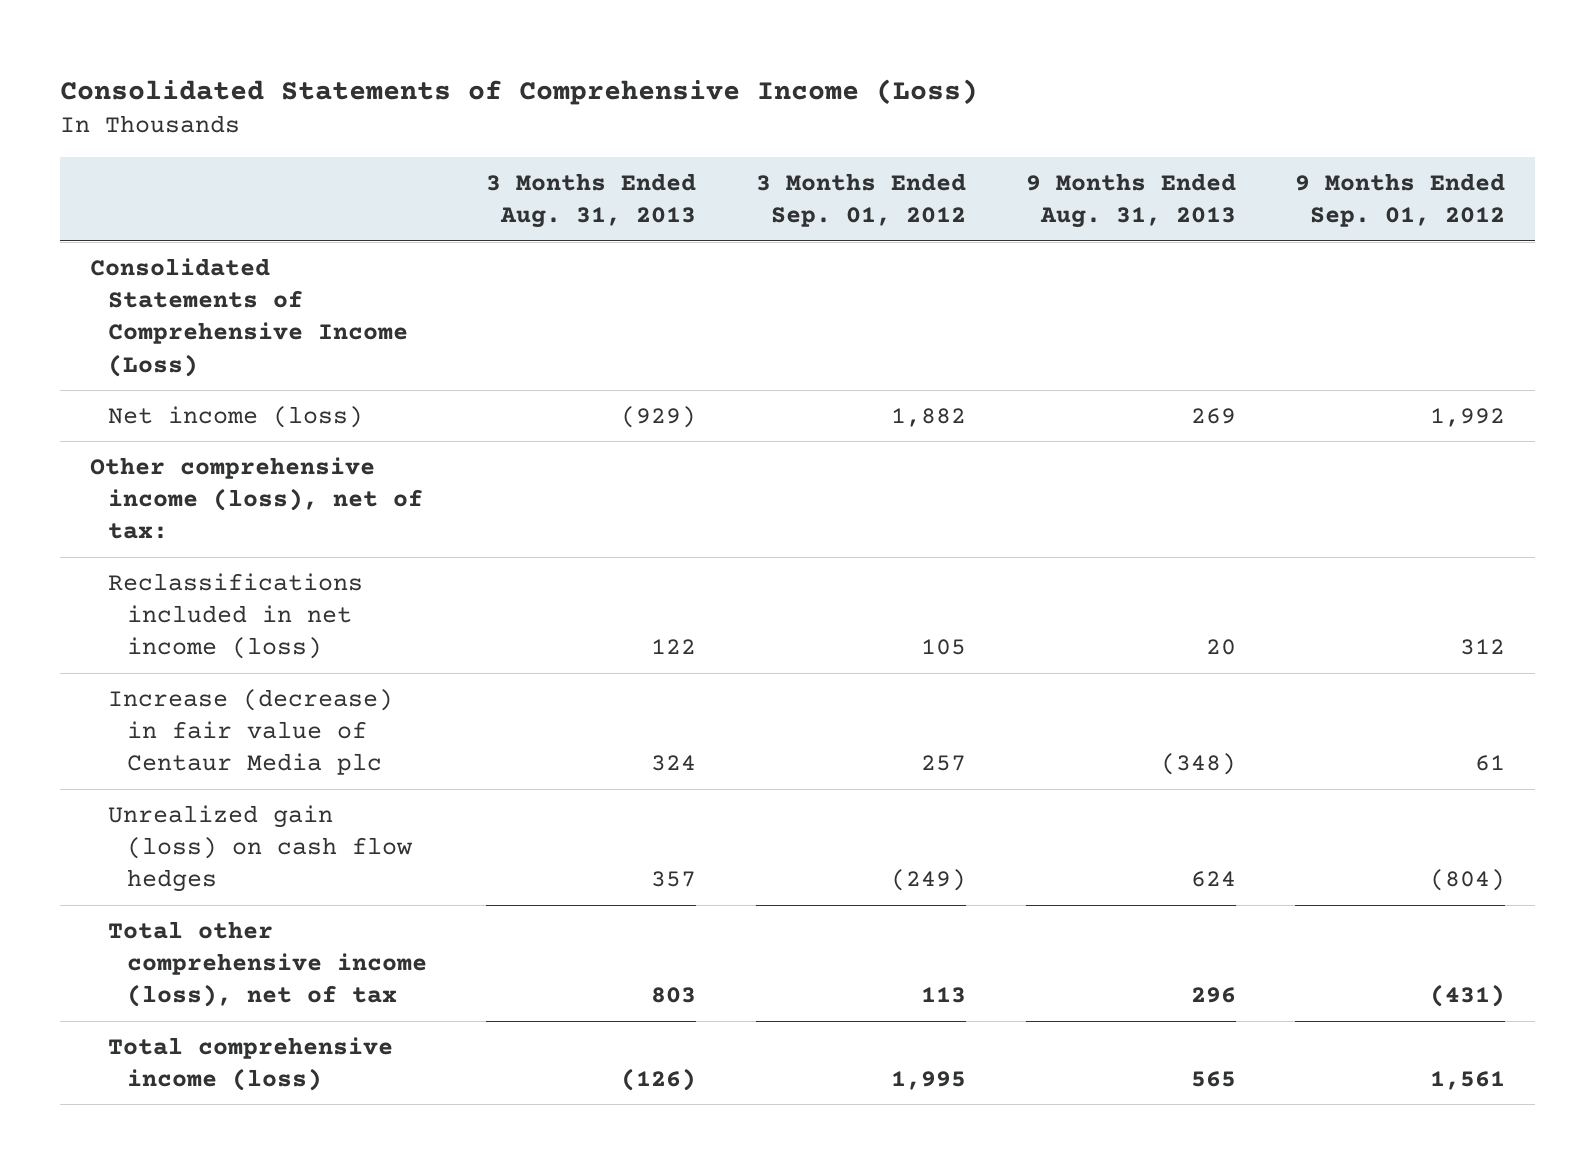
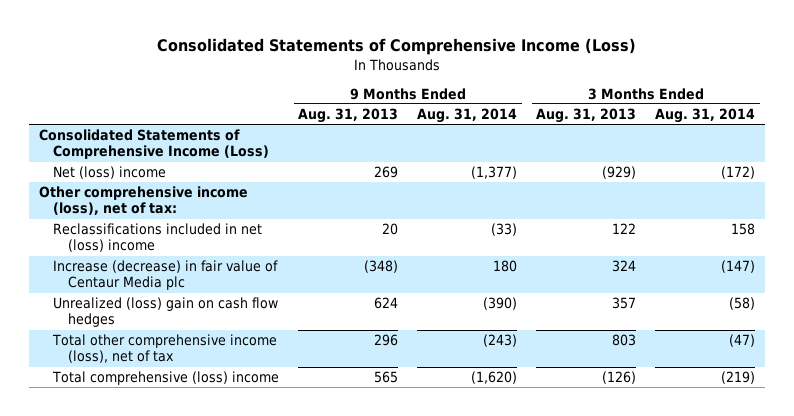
- | 3 Months Ended Aug. 31, 2013 | 3 Months Ended Sep. 01, 2012 | 9 Months Ended Aug. 31, 2013 | 9 Months Ended Sep. 01, 2012
+ | 9 Months Ended Aug. 31, 2013 | 9 Months Ended Aug. 31, 2014 | 3 Months Ended Aug. 31, 2013 | 3 Months Ended Aug. 31, 2014
- Net income (loss) | (929) | 1,882 | 269 | 1,992
+ Net (loss) income | 269 | (1,377) | (929) | (172)
- Reclassifications included in net income (loss) | 122 | 105 | 20 | 312
+ Reclassifications included in net (loss) income | 20 | (33) | 122 | 158
- Unrealized gain (loss) on cash flow hedges | 357 | (249) | 624 | (804)
+ Unrealized (loss) gain on cash flow hedges | 624 | (390) | 357 | (58)
- Total comprehensive income (loss) | (126) | 1,995 | 565 | 1,561
+ Total comprehensive (loss) income | 565 | (1,620) | (126) | (219)

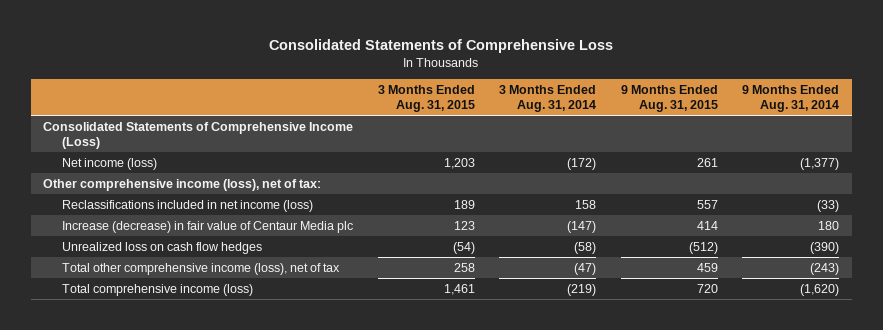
- Consolidated Statements of Comprehensive Income (Loss)
+ Consolidated Statements of Comprehensive Loss
- | 9 Months Ended Aug. 31, 2013 | 9 Months Ended Aug. 31, 2014 | 3 Months Ended Aug. 31, 2013 | 3 Months Ended Aug. 31, 2014
+ | 3 Months Ended Aug. 31, 2015 | 3 Months Ended Aug. 31, 2014 | 9 Months Ended Aug. 31, 2015 | 9 Months Ended Aug. 31, 2014
- Net (loss) income | 269 | (1,377) | (929) | (172)
+ Net income (loss) | 1,203 | (172) | 261 | (1,377)
- Reclassifications included in net (loss) income | 20 | (33) | 122 | 158
+ Reclassifications included in net income (loss) | 189 | 158 | 557 | (33)
- Unrealized (loss) gain on cash flow hedges | 624 | (390) | 357 | (58)
+ Unrealized loss on cash flow hedges | (54) | (58) | (512) | (390)
- Total comprehensive (loss) income | 565 | (1,620) | (126) | (219)
+ Total comprehensive income (loss) | 1,461 | (219) | 720 | (1,620)

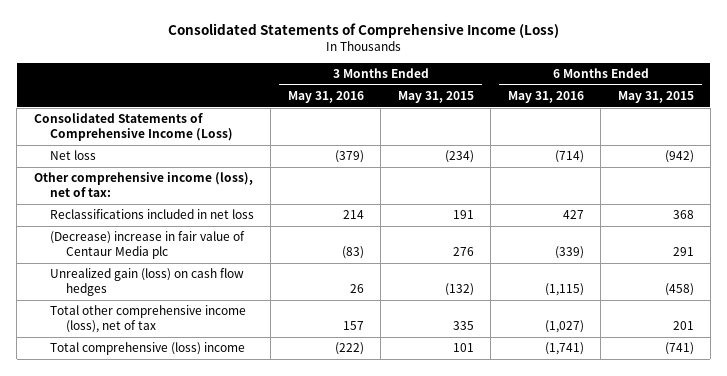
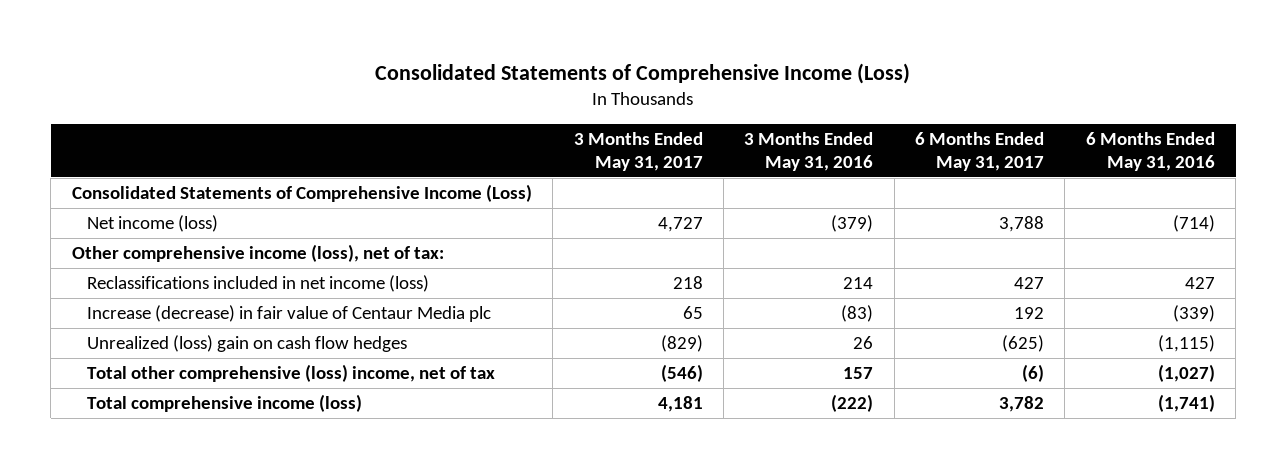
- | 3 Months Ended May 31, 2016 | 3 Months Ended May 31, 2015 | 6 Months Ended May 31, 2016 | 6 Months Ended May 31, 2015
+ | 3 Months Ended May 31, 2017 | 3 Months Ended May 31, 2016 | 6 Months Ended May 31, 2017 | 6 Months Ended May 31, 2016
- Net loss | (379) | (234) | (714) | (942)
+ Net income (loss) | 4,727 | (379) | 3,788 | (714)
- Reclassifications included in net loss | 214 | 191 | 427 | 368
- (Decrease) increase in fair value of Centaur Media plc | (83) | 276 | (339) | 291
- Unrealized gain (loss) on cash flow hedges | 26 | (132) | (1,115) | (458)
- Total other comprehensive income (loss), net of tax | 157 | 335 | (1,027) | 201
- Total comprehensive (loss) income | (222) | 101 | (1,741) | (741)
+ Reclassifications included in net income (loss) | 218 | 214 | 427 | 427
+ Increase (decrease) in fair value of Centaur Media plc | 65 | (83) | 192 | (339)
+ Unrealized (loss) gain on cash flow hedges | (829) | 26 | (625) | (1,115)
+ Total other comprehensive (loss) income, net of tax | (546) | 157 | (6) | (1,027)
+ Total comprehensive income (loss) | 4,181 | (222) | 3,782 | (1,741)

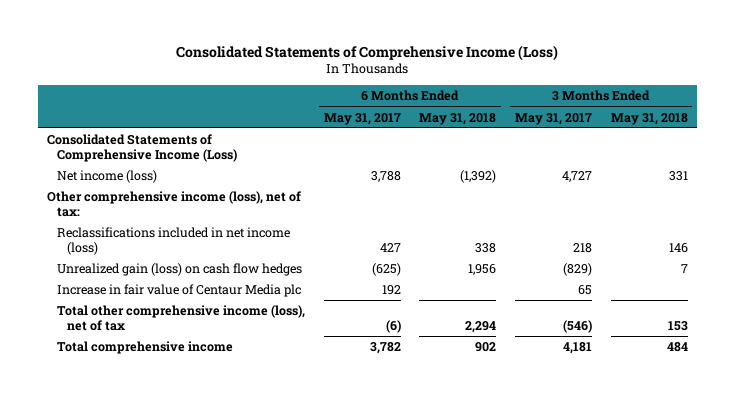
- | 3 Months Ended May 31, 2017 | 3 Months Ended May 31, 2016 | 6 Months Ended May 31, 2017 | 6 Months Ended May 31, 2016
+ | 6 Months Ended May 31, 2017 | 6 Months Ended May 31, 2018 | 3 Months Ended May 31, 2017 | 3 Months Ended May 31, 2018
- Increase (decrease) in fair value of Centaur Media plc | 65 | (83) | 192 | (339)
- Unrealized (loss) gain on cash flow hedges | (829) | 26 | (625) | (1,115)
- Total other comprehensive (loss) income, net of tax | (546) | 157 | (6) | (1,027)
- Total comprehensive income (loss) | 4,181 | (222) | 3,782 | (1,741)
+ Unrealized gain (loss) on cash flow hedges | (625) | 1,956 | (829) | 7
+ Increase in fair value of Centaur Media plc | 192 | | 65 |
+ Total other comprehensive income (loss), net of tax | (6) | 2,294 | (546) | 153
+ Total comprehensive income | 3,782 | 902 | 4,181 | 484

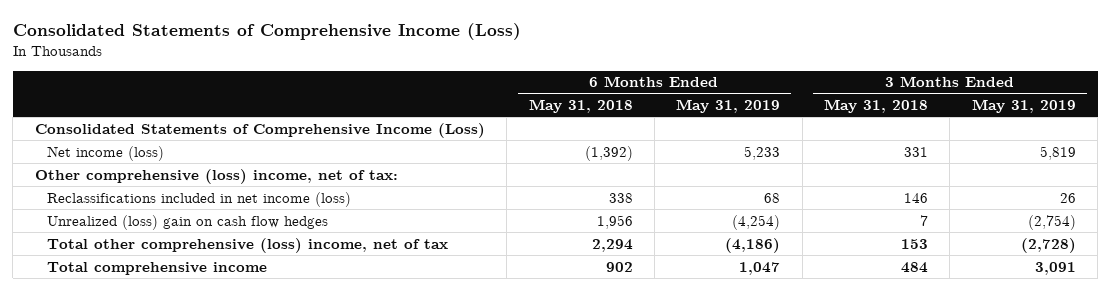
- | 6 Months Ended May 31, 2017 | 6 Months Ended May 31, 2018 | 3 Months Ended May 31, 2017 | 3 Months Ended May 31, 2018
+ | 6 Months Ended May 31, 2018 | 6 Months Ended May 31, 2019 | 3 Months Ended May 31, 2018 | 3 Months Ended May 31, 2019
- Other comprehensive income (loss), net of tax:
+ Other comprehensive (loss) income, net of tax:
- Unrealized gain (loss) on cash flow hedges | (625) | 1,956 | (829) | 7
- Increase in fair value of Centaur Media plc | 192 | | 65 |
- Total other comprehensive income (loss), net of tax | (6) | 2,294 | (546) | 153
+ Unrealized (loss) gain on cash flow hedges | 1,956 | (4,254) | 7 | (2,754)
+ Total other comprehensive (loss) income, net of tax | 2,294 | (4,186) | 153 | (2,728)

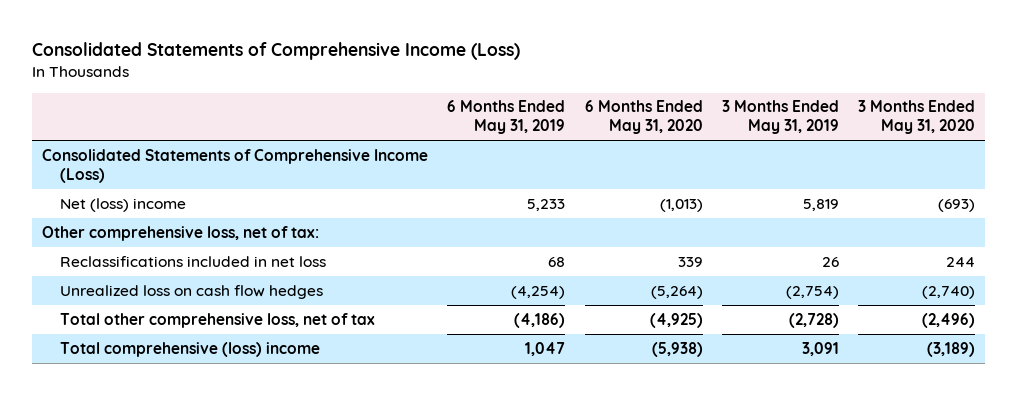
- | 6 Months Ended May 31, 2018 | 6 Months Ended May 31, 2019 | 3 Months Ended May 31, 2018 | 3 Months Ended May 31, 2019
+ | 6 Months Ended May 31, 2019 | 6 Months Ended May 31, 2020 | 3 Months Ended May 31, 2019 | 3 Months Ended May 31, 2020
- Net income (loss) | (1,392) | 5,233 | 331 | 5,819
- Other comprehensive (loss) income, net of tax:
- Reclassifications included in net income (loss) | 338 | 68 | 146 | 26
- Unrealized (loss) gain on cash flow hedges | 1,956 | (4,254) | 7 | (2,754)
- Total other comprehensive (loss) income, net of tax | 2,294 | (4,186) | 153 | (2,728)
- Total comprehensive income | 902 | 1,047 | 484 | 3,091
+ Net (loss) income | 5,233 | (1,013) | 5,819 | (693)
+ Other comprehensive loss, net of tax:
+ Reclassifications included in net loss | 68 | 339 | 26 | 244
+ Unrealized loss on cash flow hedges | (4,254) | (5,264) | (2,754) | (2,740)
+ Total other comprehensive loss, net of tax | (4,186) | (4,925) | (2,728) | (2,496)
+ Total comprehensive (loss) income | 1,047 | (5,938) | 3,091 | (3,189)

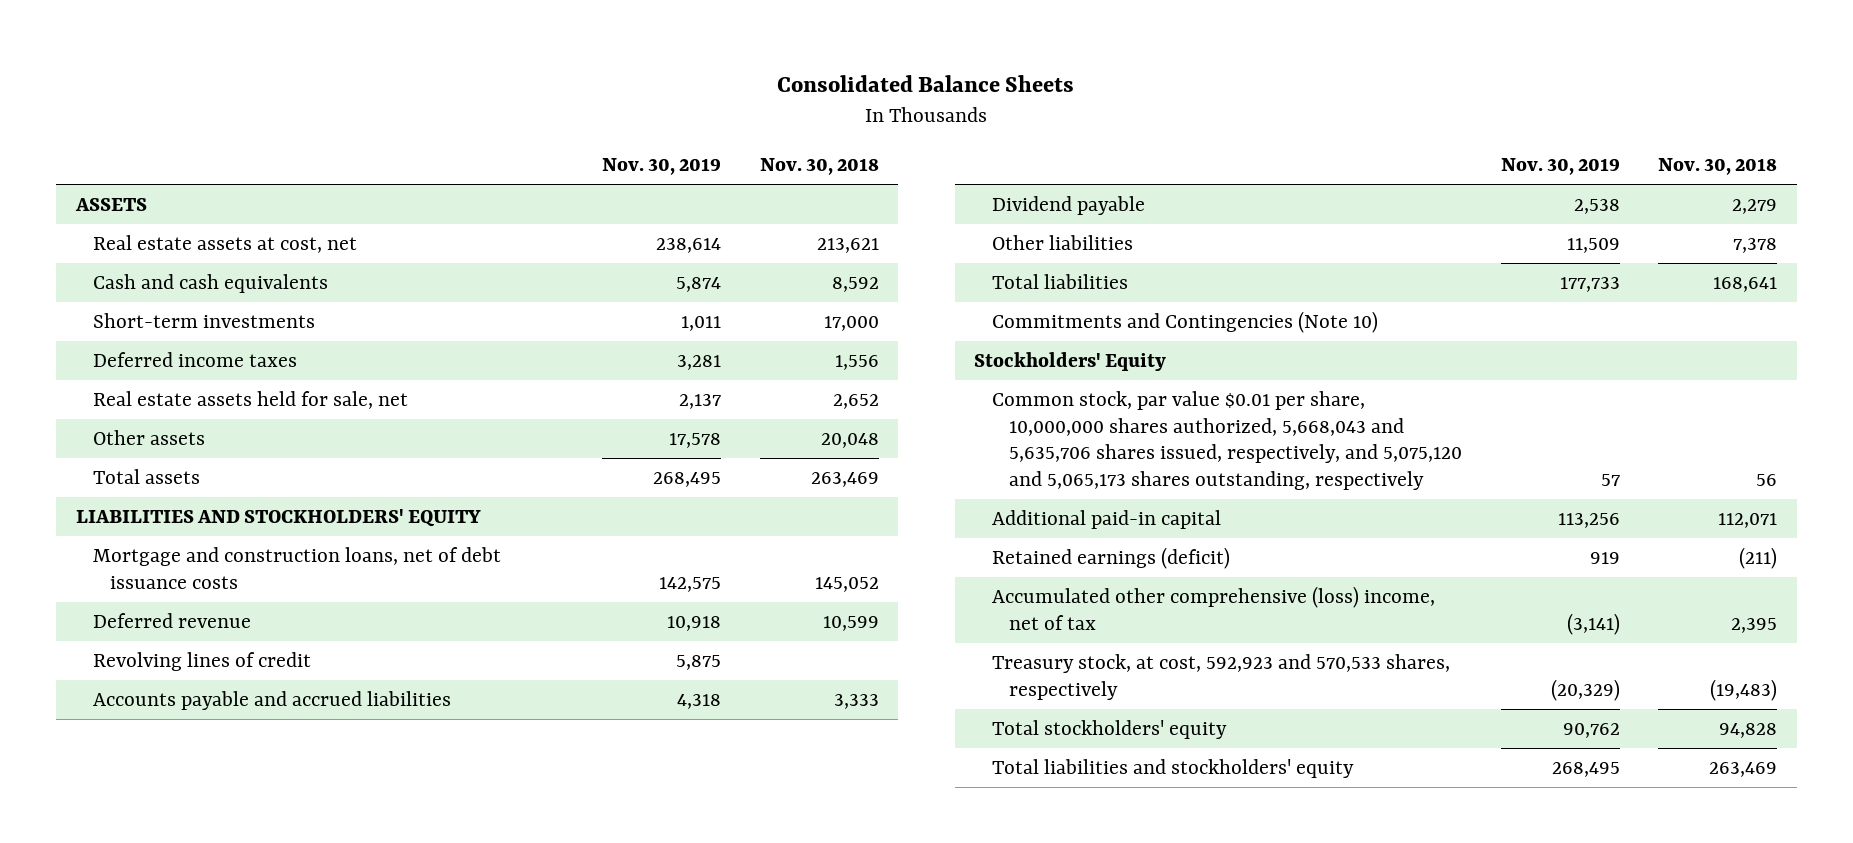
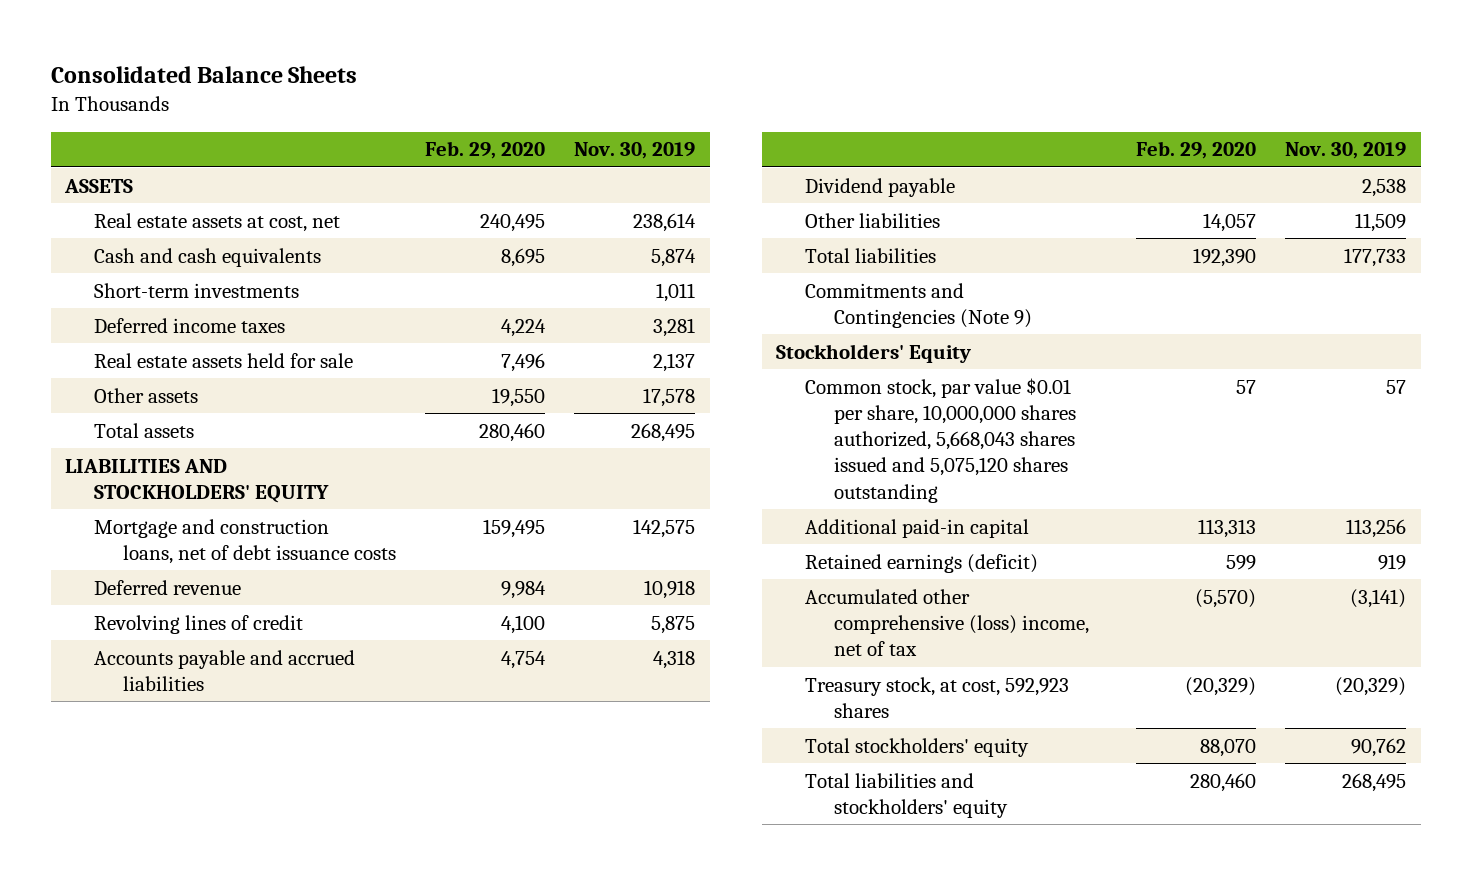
- | Nov. 30, 2019 | Nov. 30, 2018
+ | Feb. 29, 2020 | Nov. 30, 2019
- Real estate assets held for sale, net | 2,137 | 2,652
+ Real estate assets held for sale | 7,496 | 2,137
- Commitments and Contingencies (Note 10)
+ Commitments and Contingencies (Note 9)
- Common stock, par value $0.01 per share, 10,000,000 shares authorized, 5,668,043 and 5,635,706 shares issued, respectively, and 5,075,120 and 5,065,173 shares outstanding, respectively | 57 | 56
+ Common stock, par value $0.01 per share, 10,000,000 shares authorized, 5,668,043 shares issued and 5,075,120 shares outstanding | 57 | 57
- Treasury stock, at cost, 592,923 and 570,533 shares, respectively | (20,329) | (19,483)
+ Treasury stock, at cost, 592,923 shares | (20,329) | (20,329)

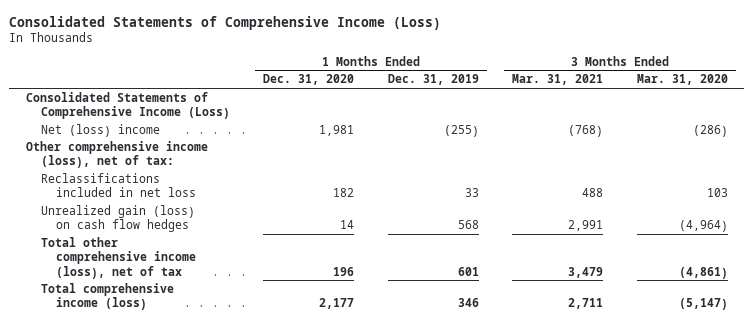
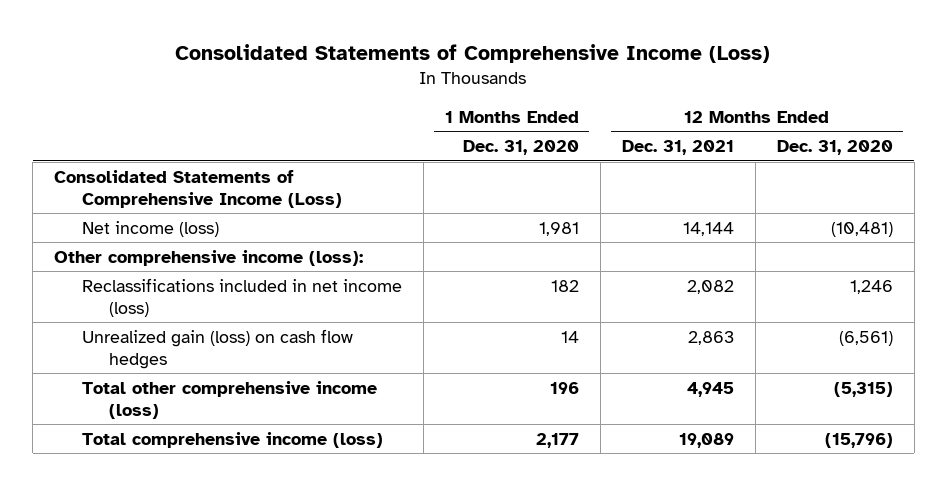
- | 1 Months Ended Dec. 31, 2020 | 1 Months Ended Dec. 31, 2019 | 3 Months Ended Mar. 31, 2021 | 3 Months Ended Mar. 31, 2020
+ | 1 Months Ended Dec. 31, 2020 | 12 Months Ended Dec. 31, 2021 | 12 Months Ended Dec. 31, 2020
- Net (loss) income | 1,981 | (255) | (768) | (286)
- Other comprehensive income (loss), net of tax:
- Reclassifications included in net loss | 182 | 33 | 488 | 103
+ Net income (loss) | 1,981 | 14,144 | (10,481)
+ Other comprehensive income (loss):
+ Reclassifications included in net income (loss) | 182 | 2,082 | 1,246
- Total other comprehensive income (loss), net of tax | 196 | 601 | 3,479 | (4,861)
+ Total other comprehensive income (loss) | 196 | 4,945 | (5,315)

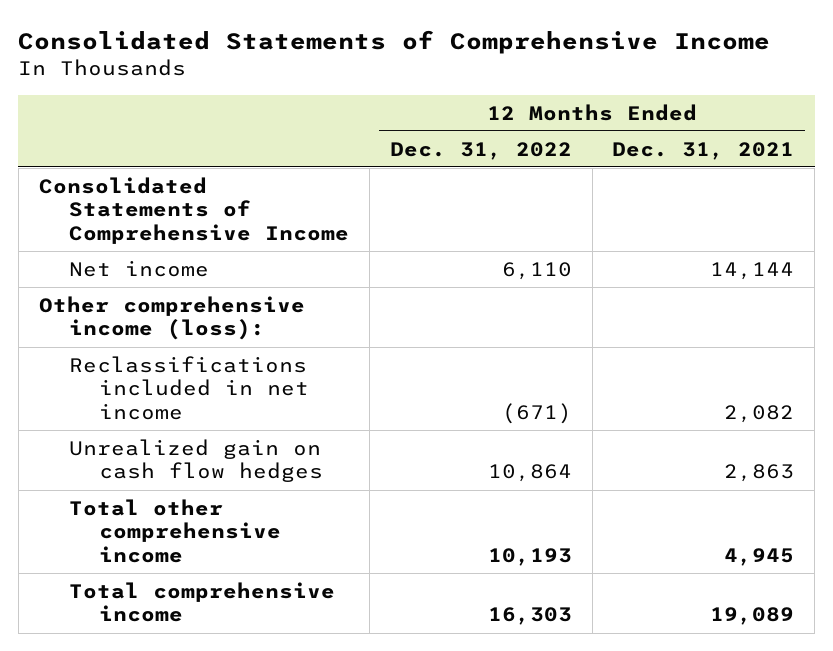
- Consolidated Statements of Comprehensive Income (Loss)
+ Consolidated Statements of Comprehensive Income
- | 1 Months Ended Dec. 31, 2020 | 12 Months Ended Dec. 31, 2021 | 12 Months Ended Dec. 31, 2020
+ | 12 Months Ended Dec. 31, 2022 | 12 Months Ended Dec. 31, 2021
- Consolidated Statements of Comprehensive Income (Loss)
- Net income (loss) | 1,981 | 14,144 | (10,481)
+ Consolidated Statements of Comprehensive Income
+ Net income | 6,110 | 14,144
- Reclassifications included in net income (loss) | 182 | 2,082 | 1,246
- Unrealized gain (loss) on cash flow hedges | 14 | 2,863 | (6,561)
- Total other comprehensive income (loss) | 196 | 4,945 | (5,315)
- Total comprehensive income (loss) | 2,177 | 19,089 | (15,796)
+ Reclassifications included in net income | (671) | 2,082
+ Unrealized gain on cash flow hedges | 10,864 | 2,863
+ Total other comprehensive income | 10,193 | 4,945
+ Total comprehensive income | 16,303 | 19,089

